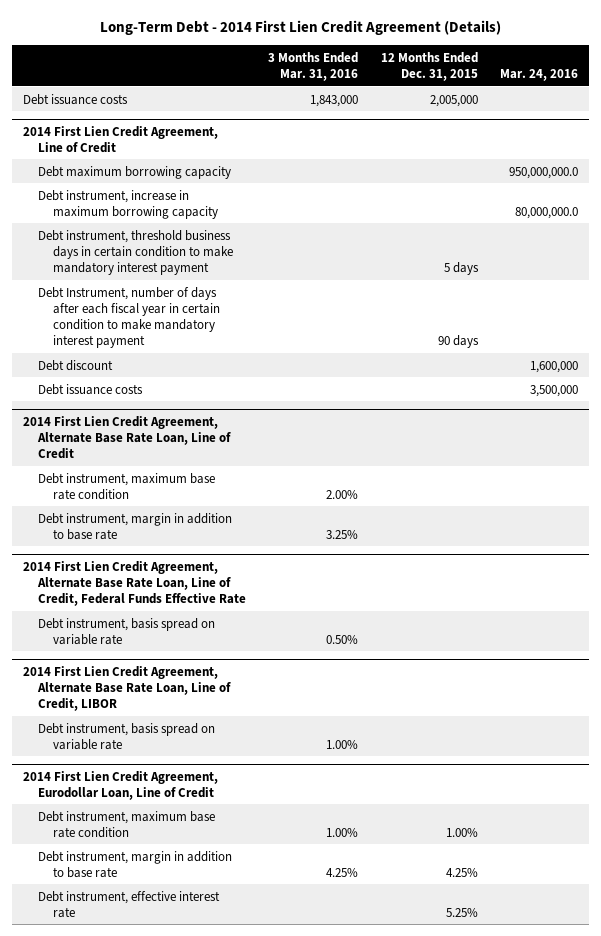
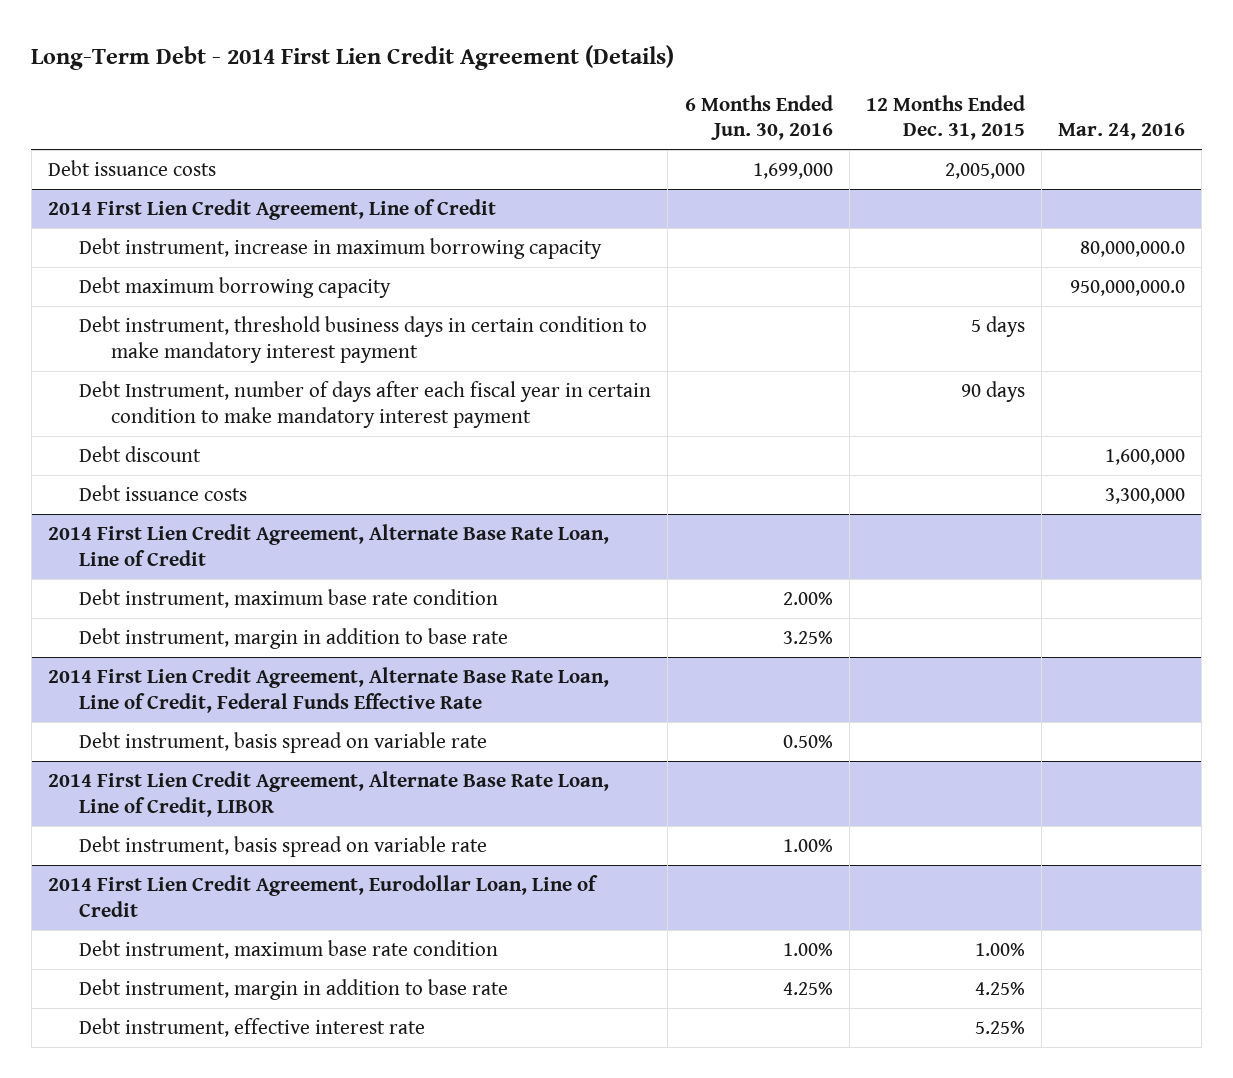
- | 3 Months Ended Mar. 31, 2016 | 12 Months Ended Dec. 31, 2015 | Mar. 24, 2016
+ | 6 Months Ended Jun. 30, 2016 | 12 Months Ended Dec. 31, 2015 | Mar. 24, 2016
@ 2014 First Lien Credit Agreement, Line of Credit
moved down: Debt maximum borrowing capacity | | | 950,000,000.0
- Debt issuance costs | | | 3,500,000
+ Debt issuance costs | | | 3,300,000

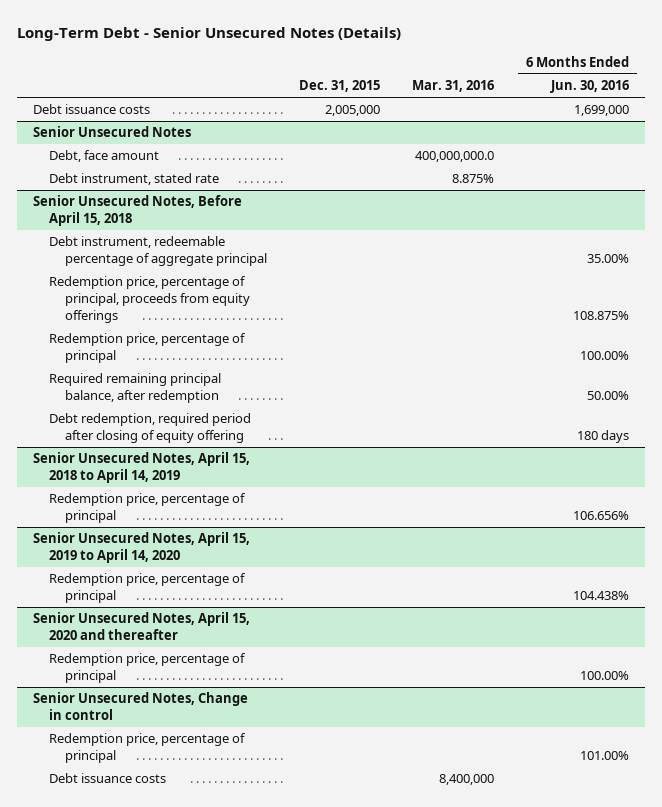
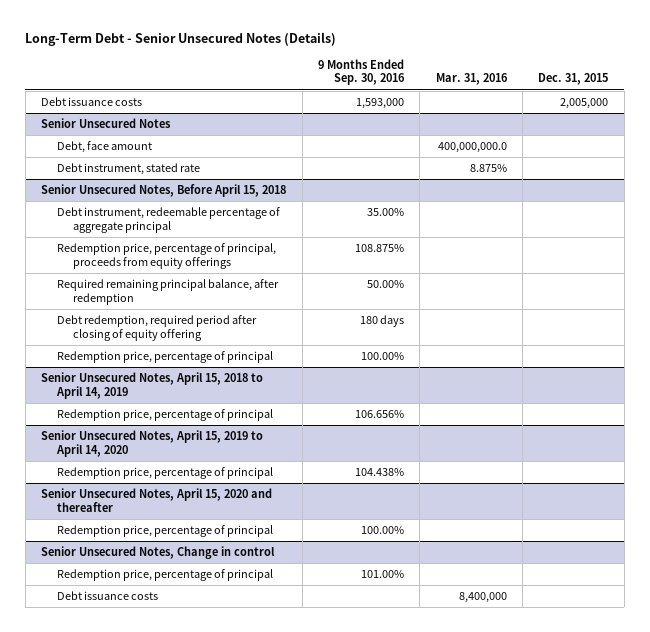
- | Dec. 31, 2015 | Mar. 31, 2016 | 6 Months Ended Jun. 30, 2016
+ | 9 Months Ended Sep. 30, 2016 | Mar. 31, 2016 | Dec. 31, 2015
@ Senior Unsecured Notes, Before April 15, 2018
moved down: Redemption price, percentage of principal | 100.00% | |

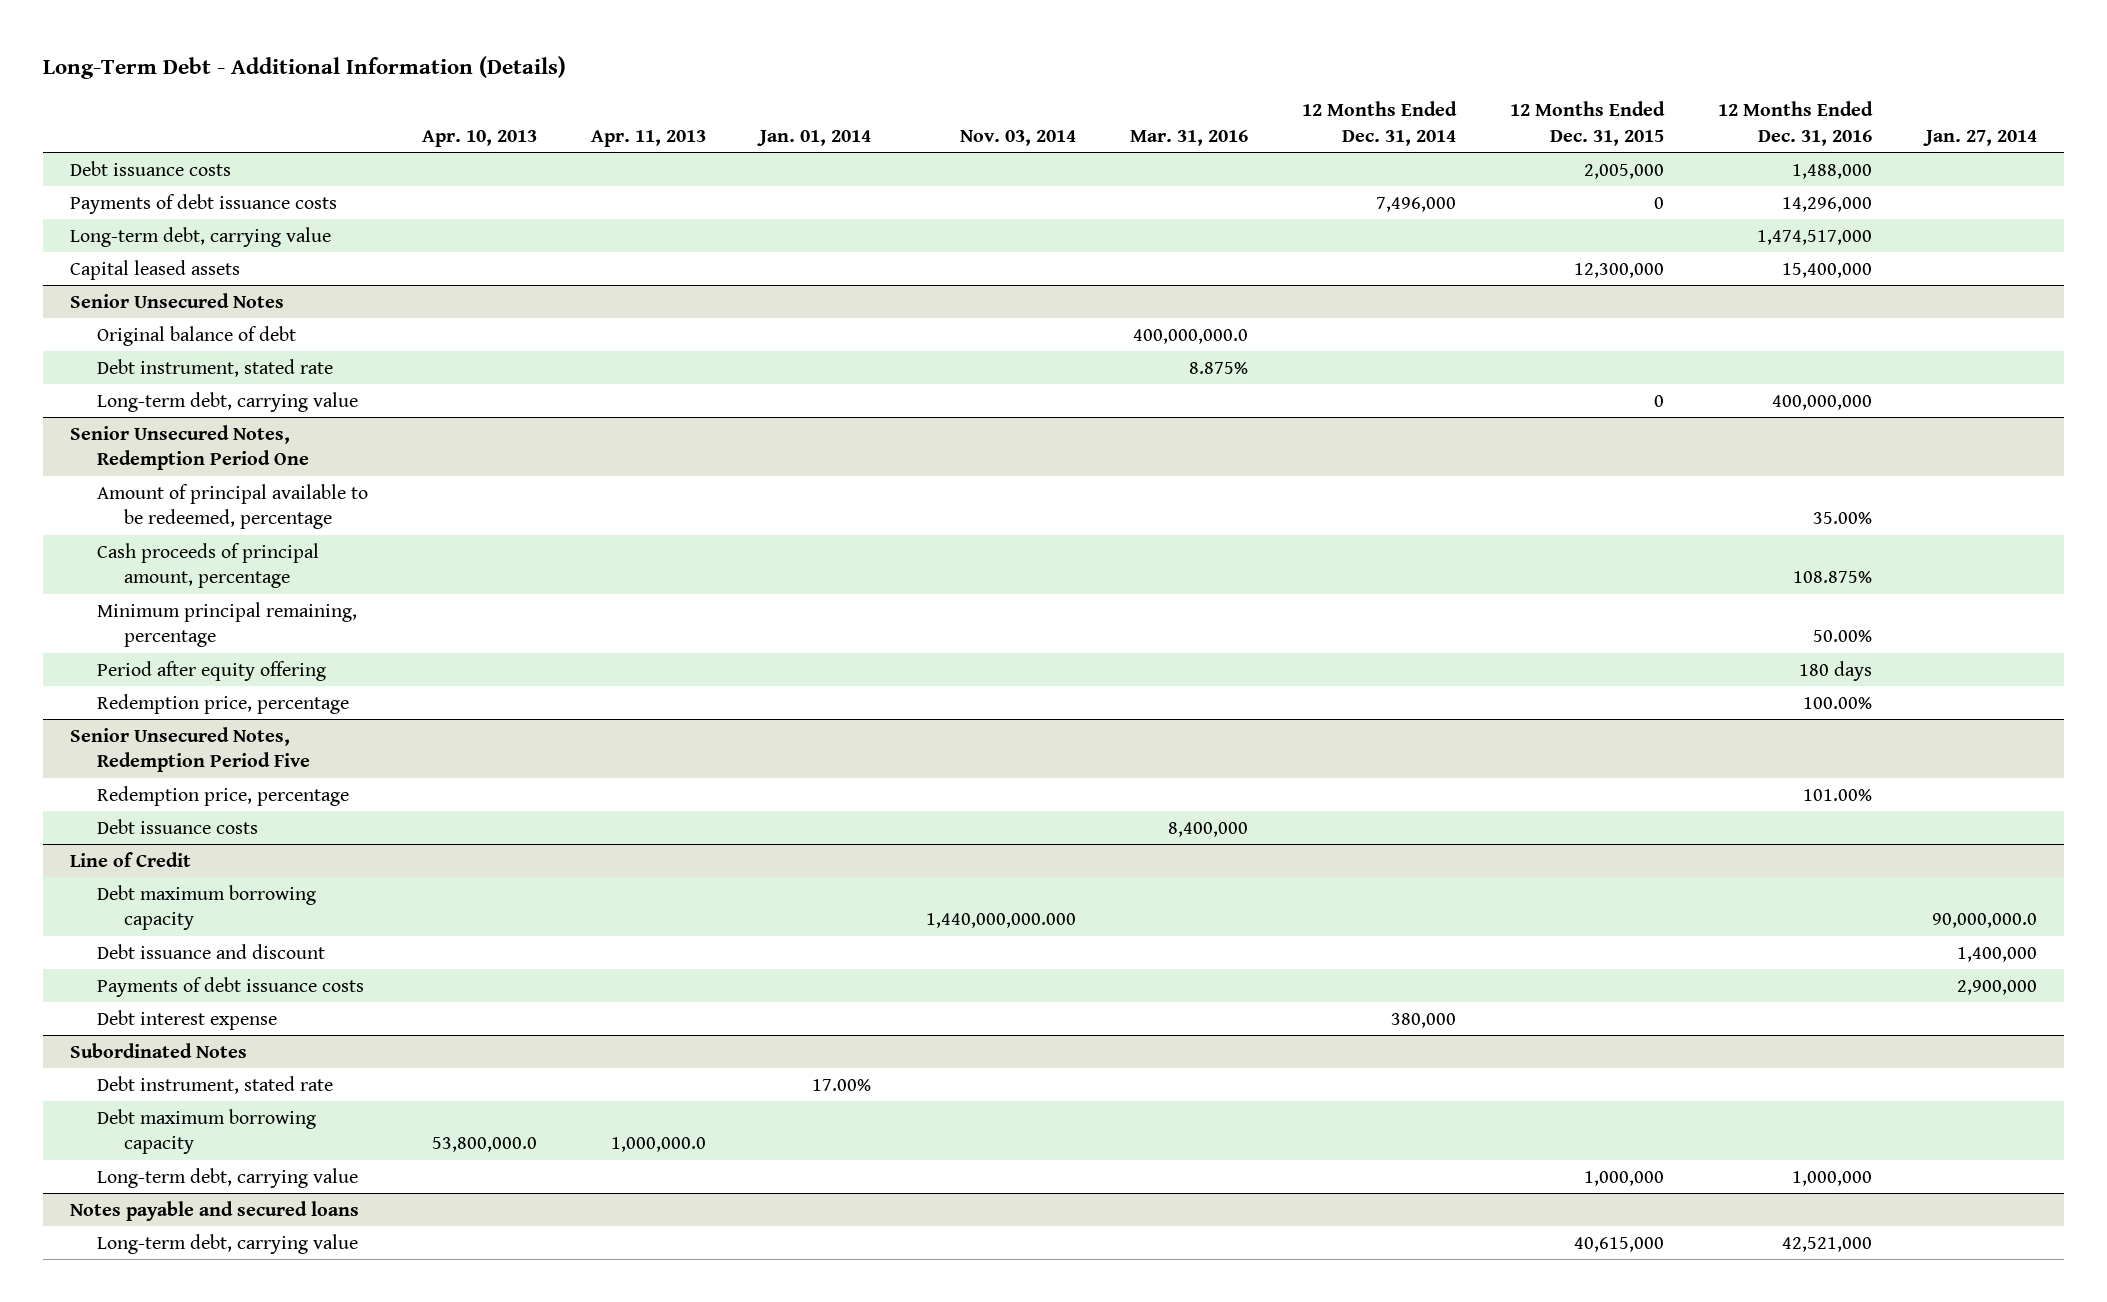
- Long-Term Debt - Senior Unsecured Notes (Details)
+ Long-Term Debt - Additional Information (Details)
- | 9 Months Ended Sep. 30, 2016 | Mar. 31, 2016 | Dec. 31, 2015
+ | Apr. 10, 2013 | Apr. 11, 2013 | Jan. 01, 2014 | Nov. 03, 2014 | Mar. 31, 2016 | 12 Months Ended Dec. 31, 2014 | 12 Months Ended Dec. 31, 2015 | 12 Months Ended Dec. 31, 2016 | Jan. 27, 2014
+ Payments of debt issuance costs | | | | | | 7,496,000 | 0 | 14,296,000 |
+ Long-term debt, carrying value | | | | | | | | 1,474,517,000 |
+ Capital leased assets | | | | | | | 12,300,000 | 15,400,000 |
@ Senior Unsecured Notes
- Debt, face amount | | 400,000,000.0 |
+ Original balance of debt | | | | | 400,000,000.0 | | | |
- Senior Unsecured Notes, Before April 15, 2018
- Debt instrument, redeemable percentage of aggregate principal | 35.00% | |
- Redemption price, percentage of principal, proceeds from equity offerings | 108.875% | |
- Required remaining principal balance, after redemption | 50.00% | |
- Debt redemption, required period after closing of equity offering | 180 days | |
- Redemption price, percentage of principal | 100.00% | |
- Senior Unsecured Notes, April 15, 2018 to April 14, 2019
- Redemption price, percentage of principal | 106.656% | |
- Senior Unsecured Notes, April 15, 2019 to April 14, 2020
- Redemption price, percentage of principal | 104.438% | |
- Senior Unsecured Notes, April 15, 2020 and thereafter
- Redemption price, percentage of principal | 100.00% | |
- Senior Unsecured Notes, Change in control
- Redemption price, percentage of principal | 101.00% | |
@ Senior Unsecured Notes
+ Long-term debt, carrying value | | | | | | | 0 | 400,000,000 |
+ Senior Unsecured Notes, Redemption Period One
+ Amount of principal available to be redeemed, percentage | | | | | | | | 35.00% |
+ Cash proceeds of principal amount, percentage | | | | | | | | 108.875% |
+ Minimum principal remaining, percentage | | | | | | | | 50.00% |
+ Period after equity offering | | | | | | | | 180 days |
+ Redemption price, percentage | | | | | | | | 100.00% |
+ Senior Unsecured Notes, Redemption Period Five
+ Redemption price, percentage | | | | | | | | 101.00% |
+ Line of Credit
+ Debt maximum borrowing capacity | | | | 1,440,000,000.000 | | | | | 90,000,000.0
+ Debt issuance and discount | | | | | | | | | 1,400,000
+ Payments of debt issuance costs | | | | | | | | | 2,900,000
+ Debt interest expense | | | | | | 380,000 | | |
+ Subordinated Notes
+ Debt instrument, stated rate | | | 17.00% | | | | | |
+ Debt maximum borrowing capacity | 53,800,000.0 | 1,000,000.0 | | | | | | |
+ Long-term debt, carrying value | | | | | | | 1,000,000 | 1,000,000 |
+ Notes payable and secured loans
+ Long-term debt, carrying value | | | | | | | 40,615,000 | 42,521,000 |

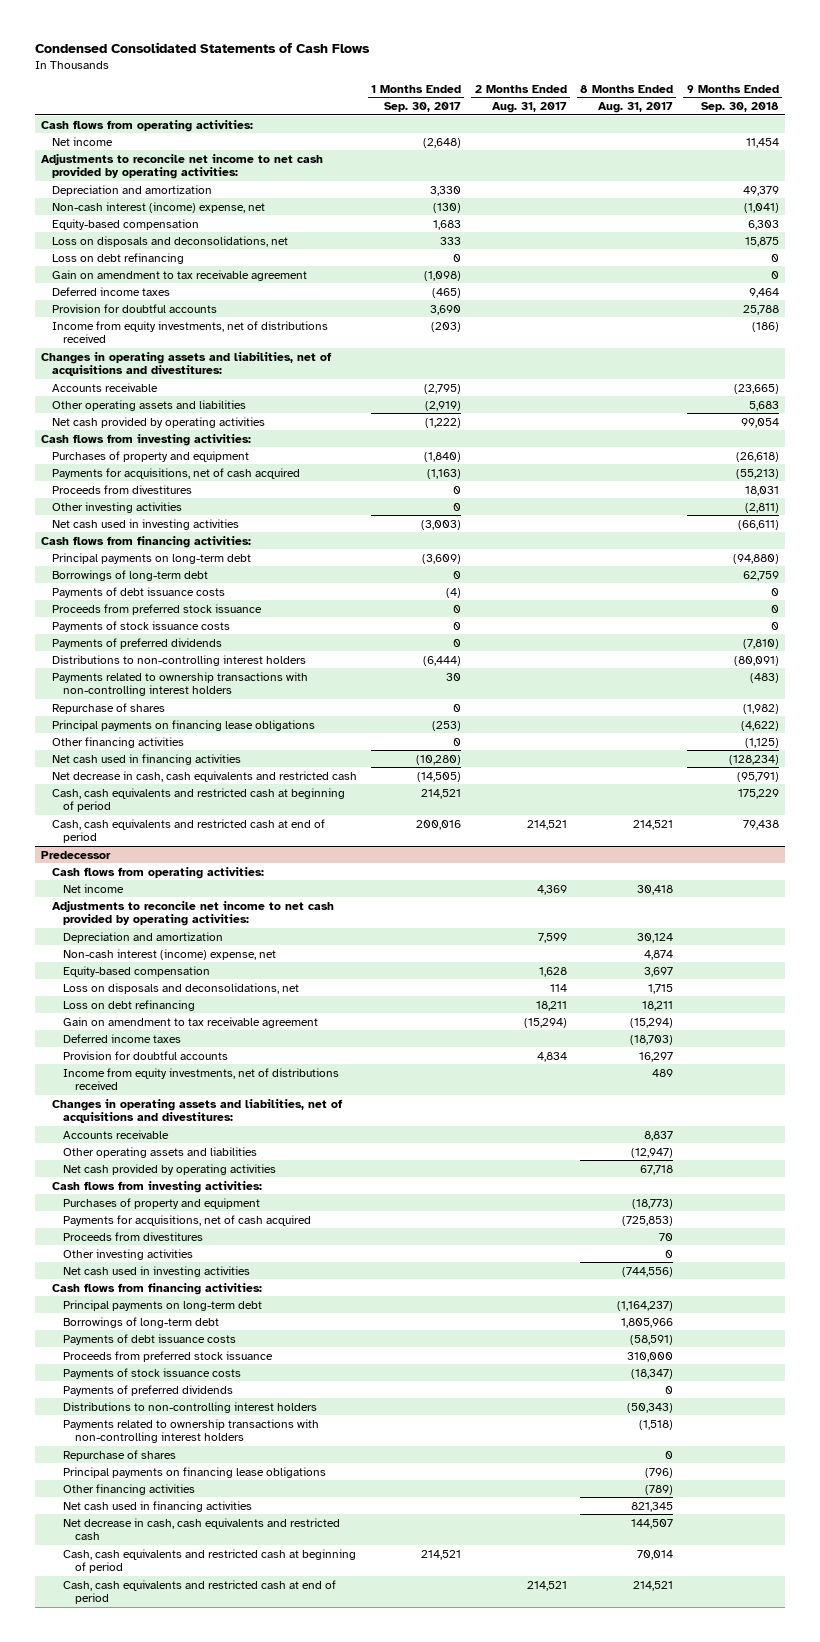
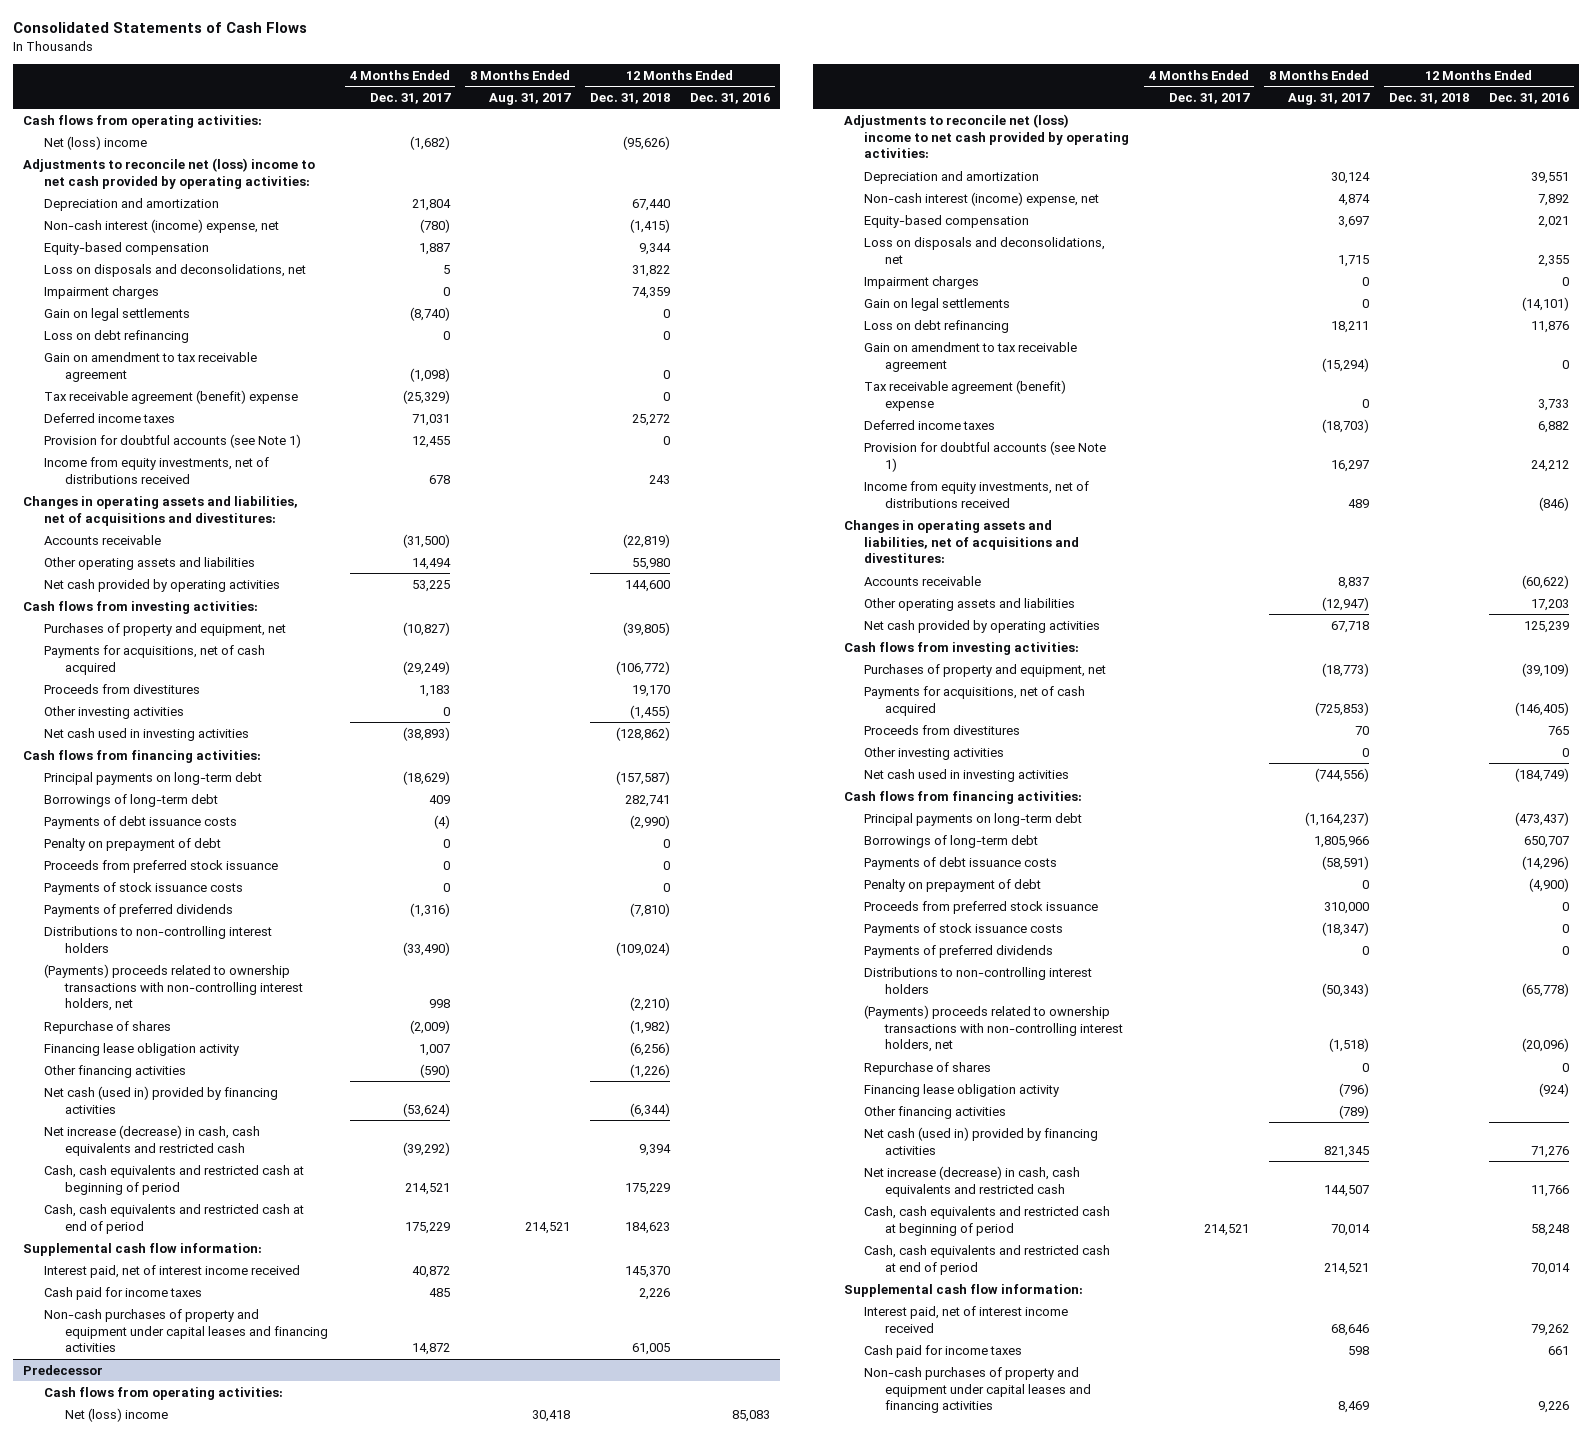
- Condensed Consolidated Statements of Cash Flows
+ Consolidated Statements of Cash Flows
- | 1 Months Ended Sep. 30, 2017 | 2 Months Ended Aug. 31, 2017 | 8 Months Ended Aug. 31, 2017 | 9 Months Ended Sep. 30, 2018
+ | 4 Months Ended Dec. 31, 2017 | 8 Months Ended Aug. 31, 2017 | 12 Months Ended Dec. 31, 2018 | 12 Months Ended Dec. 31, 2016
- Net income | (2,648) | | | 11,454
- Adjustments to reconcile net income to net cash provided by operating activities:
+ Net (loss) income | (1,682) | | (95,626) |
+ Adjustments to reconcile net (loss) income to net cash provided by operating activities:
+ Impairment charges | 0 | | 74,359 |
+ Gain on legal settlements | (8,740) | | 0 |
+ Tax receivable agreement (benefit) expense | (25,329) | | 0 |
- Provision for doubtful accounts | 3,690 | | | 25,788
+ Provision for doubtful accounts (see Note 1) | 12,455 | | 0 |
- Purchases of property and equipment | (1,840) | | | (26,618)
+ Purchases of property and equipment, net | (10,827) | | (39,805) |
+ Penalty on prepayment of debt | 0 | | 0 |
- Payments related to ownership transactions with non-controlling interest holders | 30 | | | (483)
+ (Payments) proceeds related to ownership transactions with non-controlling interest holders, net | 998 | | (2,210) |
- Principal payments on financing lease obligations | (253) | | | (4,622)
+ Financing lease obligation activity | 1,007 | | (6,256) |
- Net cash used in financing activities | (10,280) | | | (128,234)
- Net decrease in cash, cash equivalents and restricted cash | (14,505) | | | (95,791)
+ Net cash (used in) provided by financing activities | (53,624) | | (6,344) |
+ Net increase (decrease) in cash, cash equivalents and restricted cash | (39,292) | | 9,394 |
+ Supplemental cash flow information:
+ Interest paid, net of interest income received | 40,872 | | 145,370 |
+ Cash paid for income taxes | 485 | | 2,226 |
+ Non-cash purchases of property and equipment under capital leases and financing activities | 14,872 | | 61,005 |
@ Predecessor
- Net income | | 4,369 | 30,418 |
- Adjustments to reconcile net income to net cash provided by operating activities:
+ Net (loss) income | | 30,418 | | 85,083
+ Adjustments to reconcile net (loss) income to net cash provided by operating activities:
+ Impairment charges | | 0 | | 0
+ Gain on legal settlements | | 0 | | (14,101)
+ Tax receivable agreement (benefit) expense | | 0 | | 3,733
- Provision for doubtful accounts | | 4,834 | 16,297 |
+ Provision for doubtful accounts (see Note 1) | | 16,297 | | 24,212
- Purchases of property and equipment | | | (18,773) |
+ Purchases of property and equipment, net | | (18,773) | | (39,109)
+ Penalty on prepayment of debt | | 0 | | (4,900)
- Payments related to ownership transactions with non-controlling interest holders | | | (1,518) |
+ (Payments) proceeds related to ownership transactions with non-controlling interest holders, net | | (1,518) | | (20,096)
- Principal payments on financing lease obligations | | | (796) |
+ Financing lease obligation activity | | (796) | | (924)
- Net cash used in financing activities | | | 821,345 |
- Net decrease in cash, cash equivalents and restricted cash | | | 144,507 |
+ Net cash (used in) provided by financing activities | | 821,345 | | 71,276
+ Net increase (decrease) in cash, cash equivalents and restricted cash | | 144,507 | | 11,766
+ Supplemental cash flow information:
+ Interest paid, net of interest income received | | 68,646 | | 79,262
+ Cash paid for income taxes | | 598 | | 661
+ Non-cash purchases of property and equipment under capital leases and financing activities | | 8,469 | | 9,226

